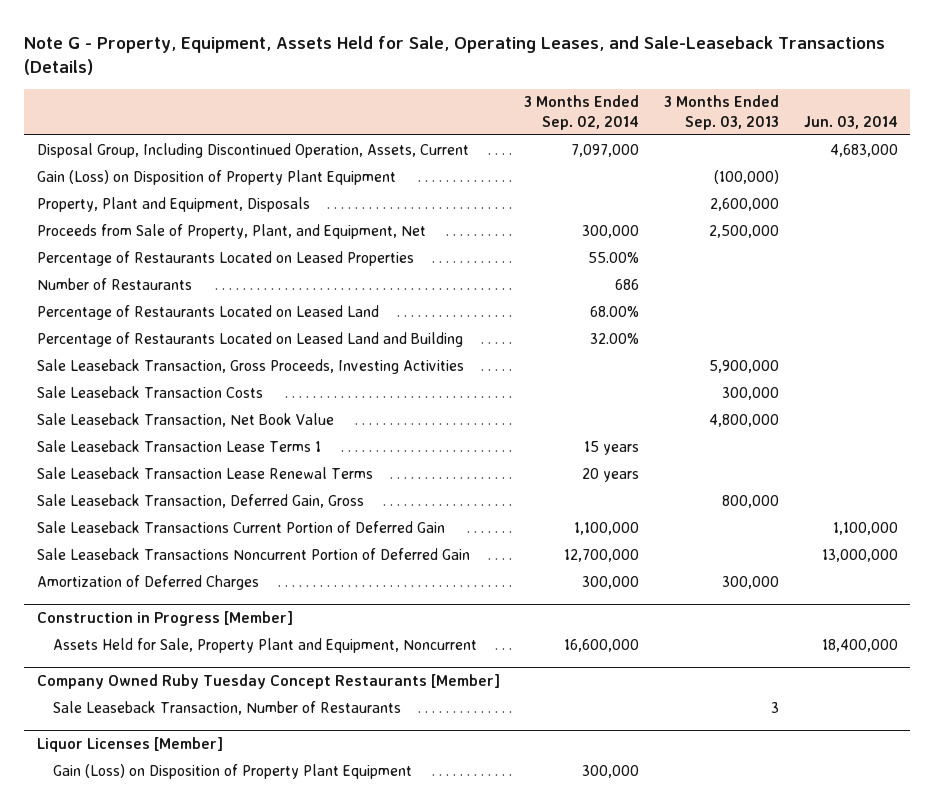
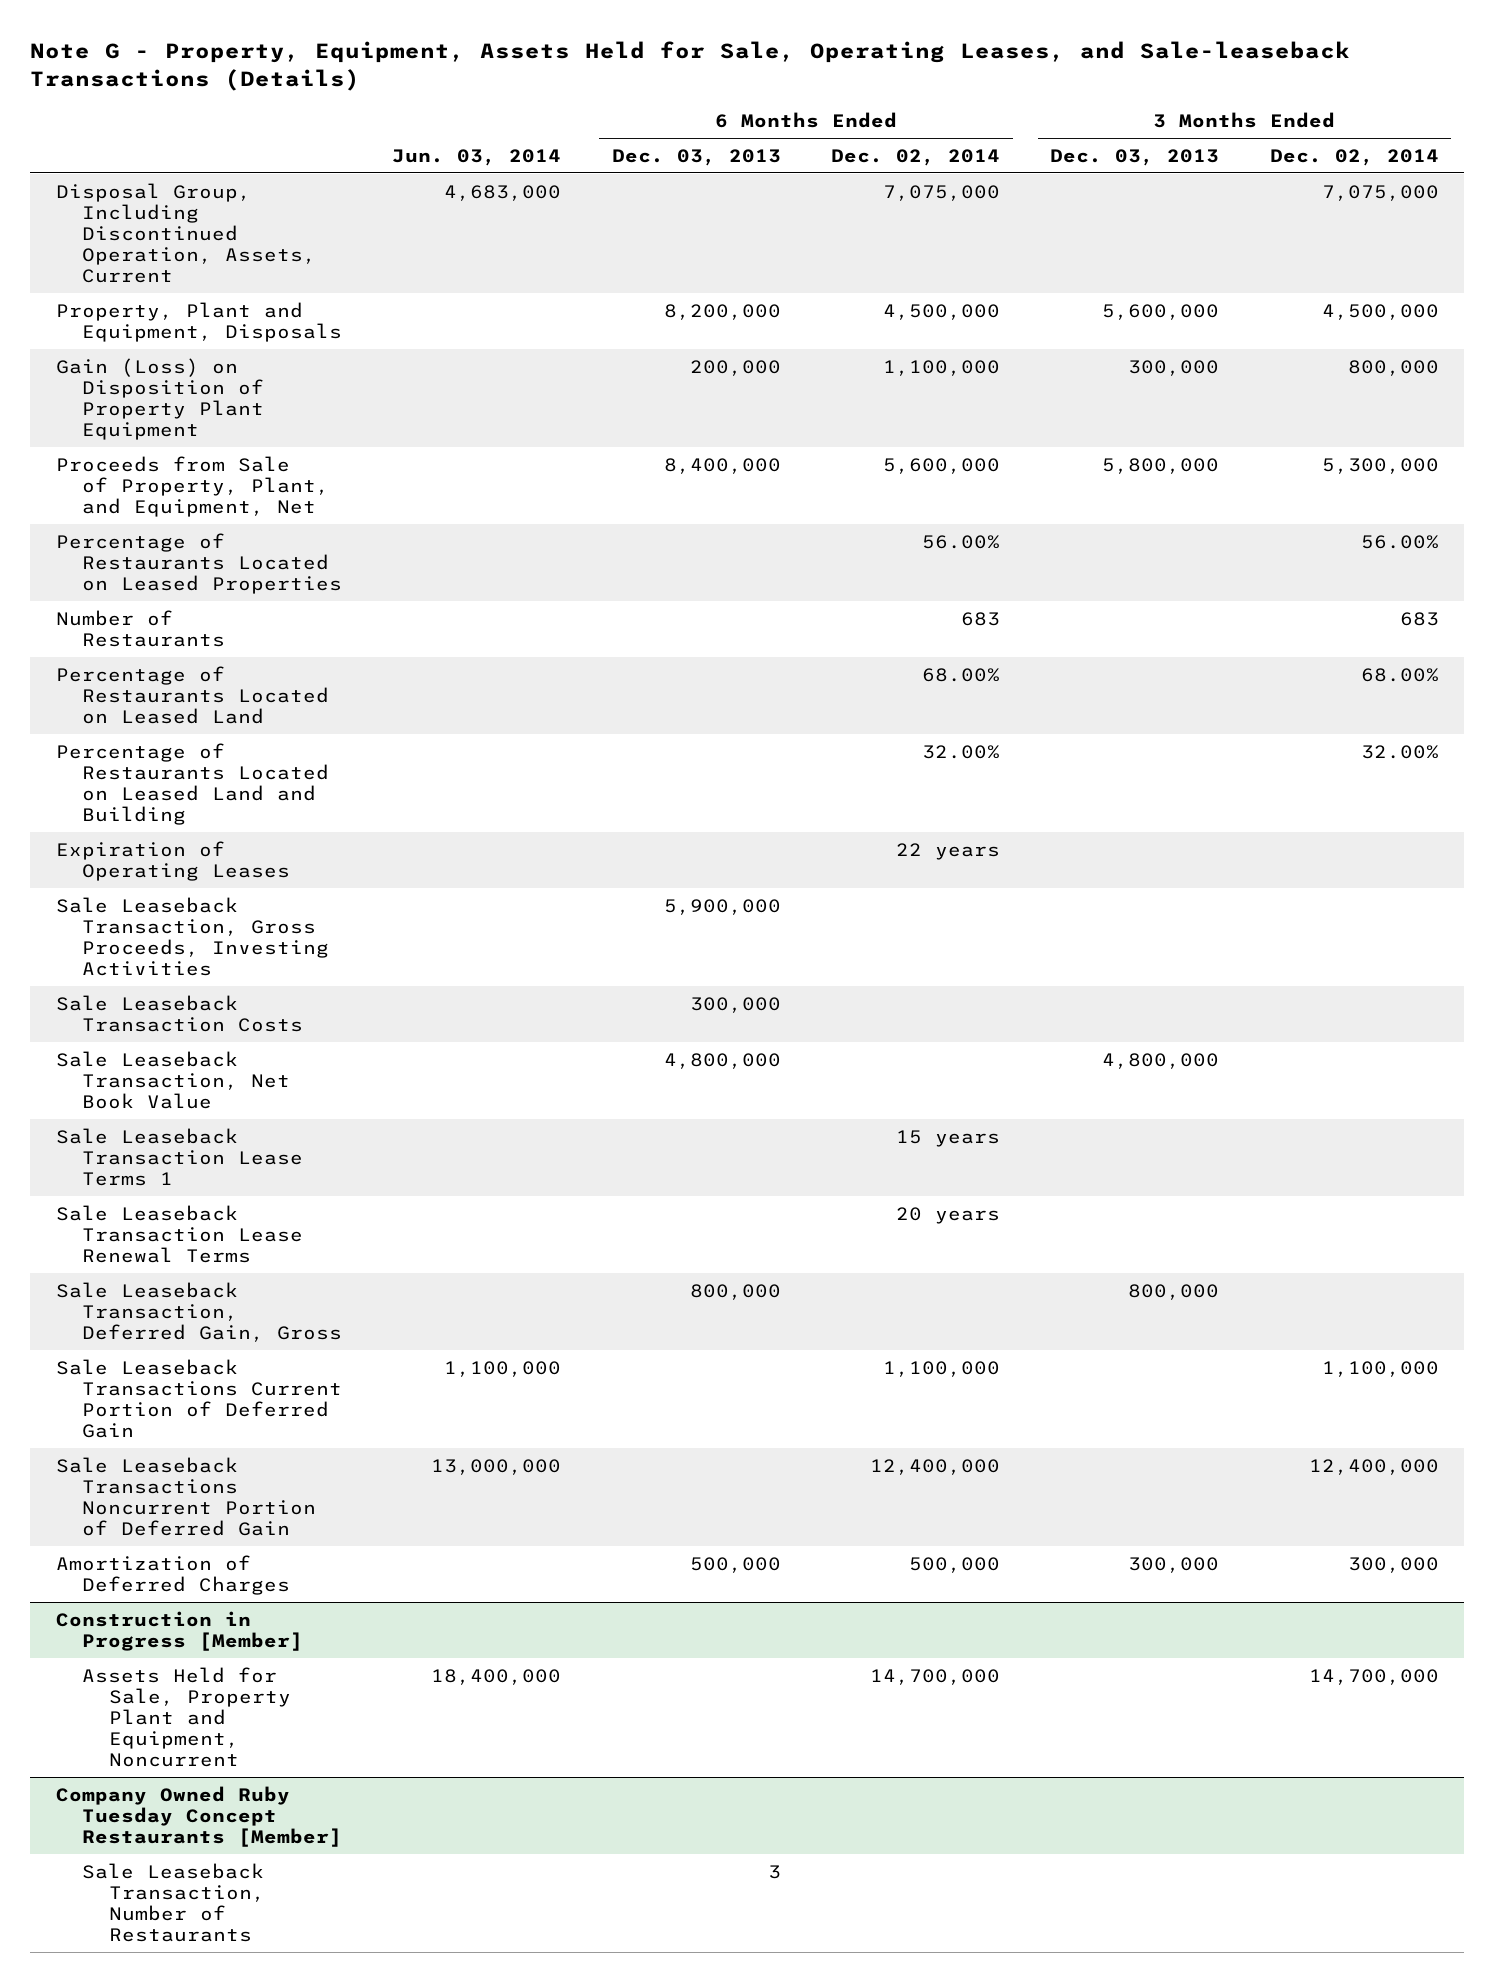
- Note G - Property, Equipment, Assets Held for Sale, Operating Leases, and Sale-Leaseback Transactions (Details)
+ Note G - Property, Equipment, Assets Held for Sale, Operating Leases, and Sale-leaseback Transactions (Details)
- | 3 Months Ended Sep. 02, 2014 | 3 Months Ended Sep. 03, 2013 | Jun. 03, 2014
+ | Jun. 03, 2014 | 6 Months Ended Dec. 03, 2013 | 6 Months Ended Dec. 02, 2014 | 3 Months Ended Dec. 03, 2013 | 3 Months Ended Dec. 02, 2014
moved down: Gain (Loss) on Disposition of Property Plant Equipment | | 200,000 | 1,100,000 | 300,000 | 800,000
+ Expiration of Operating Leases | | | 22 years | |
- Liquor Licenses [Member]
- Gain (Loss) on Disposition of Property Plant Equipment | 300,000 | |

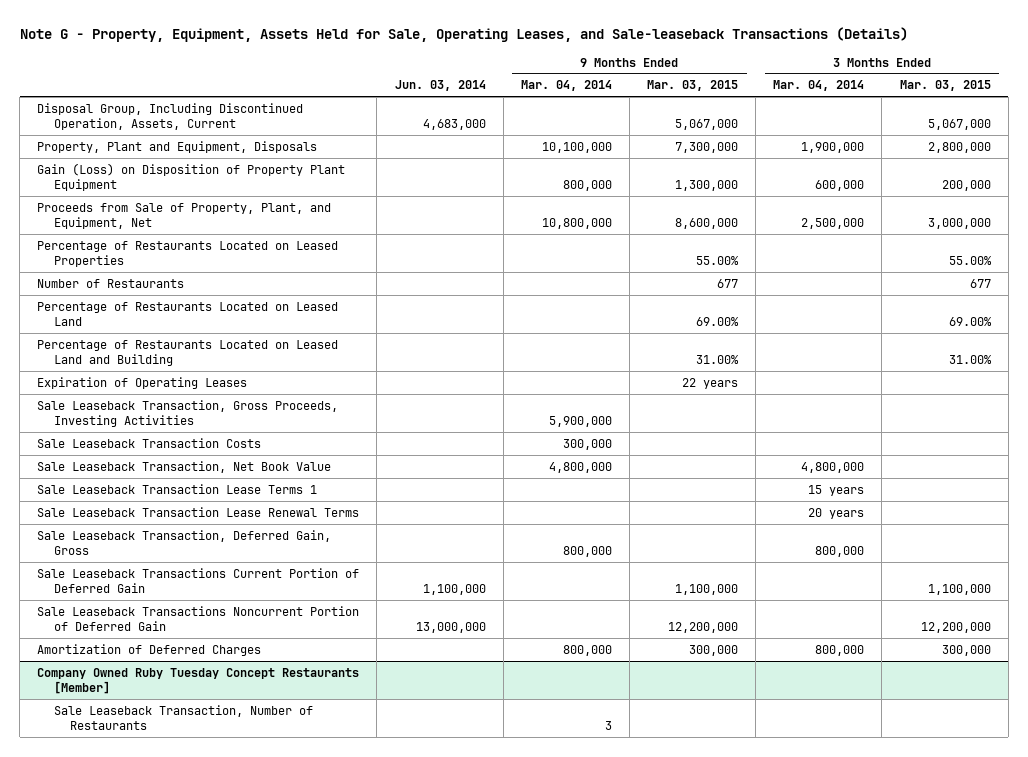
- | Jun. 03, 2014 | 6 Months Ended Dec. 03, 2013 | 6 Months Ended Dec. 02, 2014 | 3 Months Ended Dec. 03, 2013 | 3 Months Ended Dec. 02, 2014
+ | Jun. 03, 2014 | 9 Months Ended Mar. 04, 2014 | 9 Months Ended Mar. 03, 2015 | 3 Months Ended Mar. 04, 2014 | 3 Months Ended Mar. 03, 2015
- Construction in Progress [Member]
- Assets Held for Sale, Property Plant and Equipment, Noncurrent | 18,400,000 | | 14,700,000 | | 14,700,000

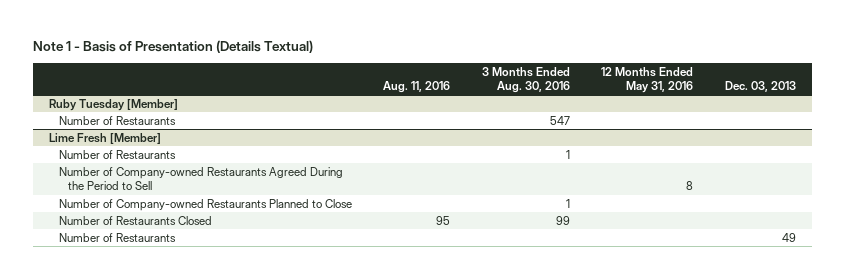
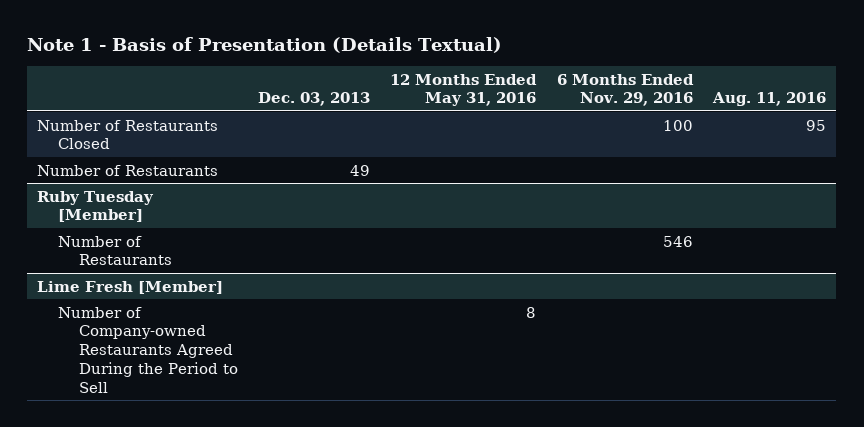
- | Aug. 11, 2016 | 3 Months Ended Aug. 30, 2016 | 12 Months Ended May 31, 2016 | Dec. 03, 2013
+ | Dec. 03, 2013 | 12 Months Ended May 31, 2016 | 6 Months Ended Nov. 29, 2016 | Aug. 11, 2016
+ Number of Restaurants Closed | | | 100 | 95
+ Number of Restaurants | 49 | | |
@ Lime Fresh [Member]
- Number of Restaurants | | 1 | |
- Number of Company-owned Restaurants Planned to Close | | 1 | |
- Number of Restaurants Closed | 95 | 99 | |
- Number of Restaurants | | | | 49

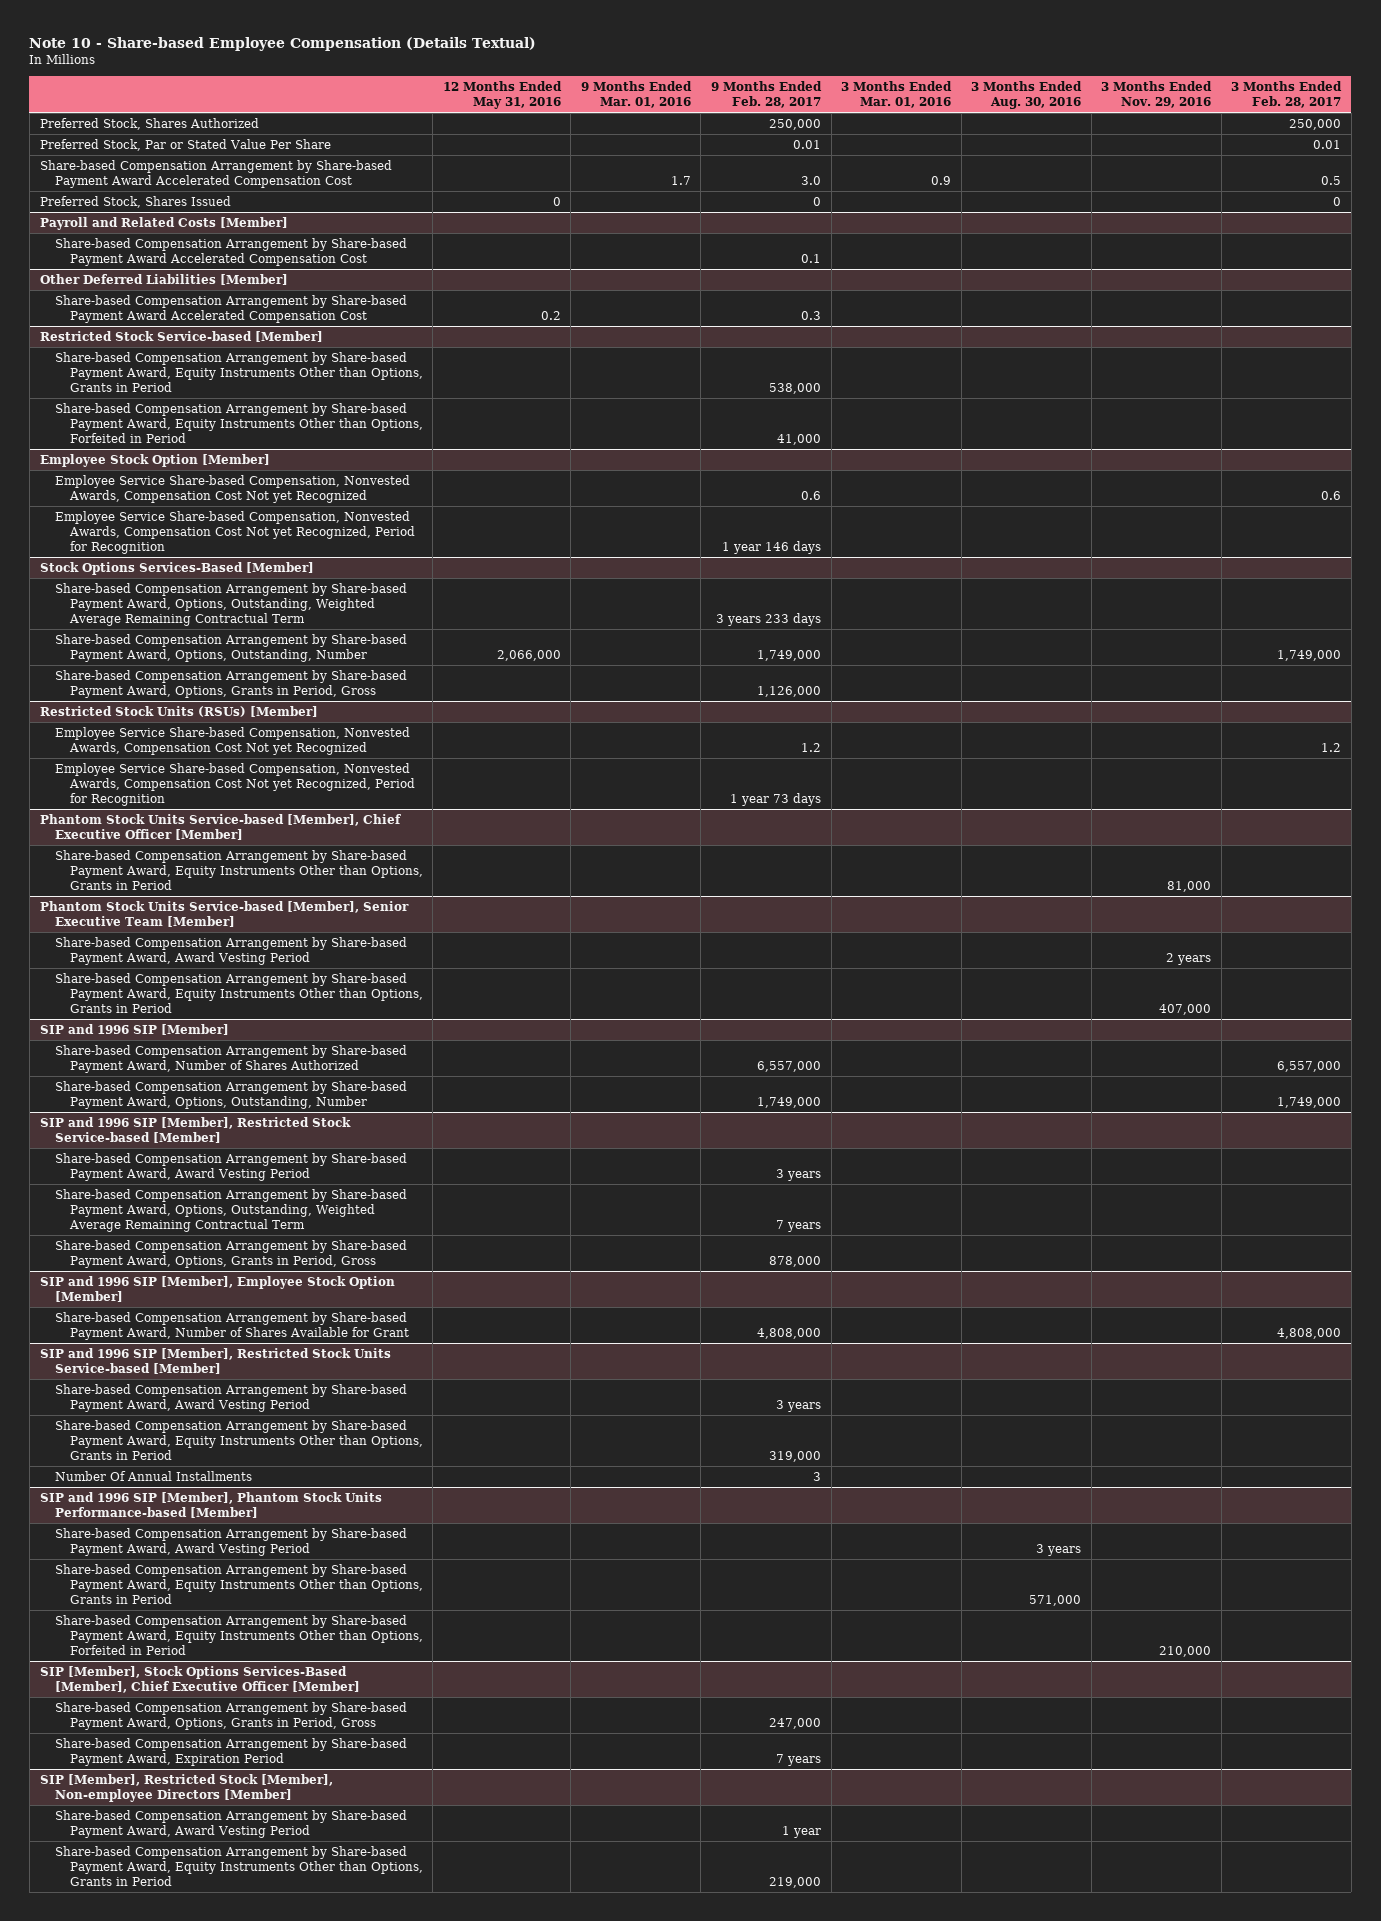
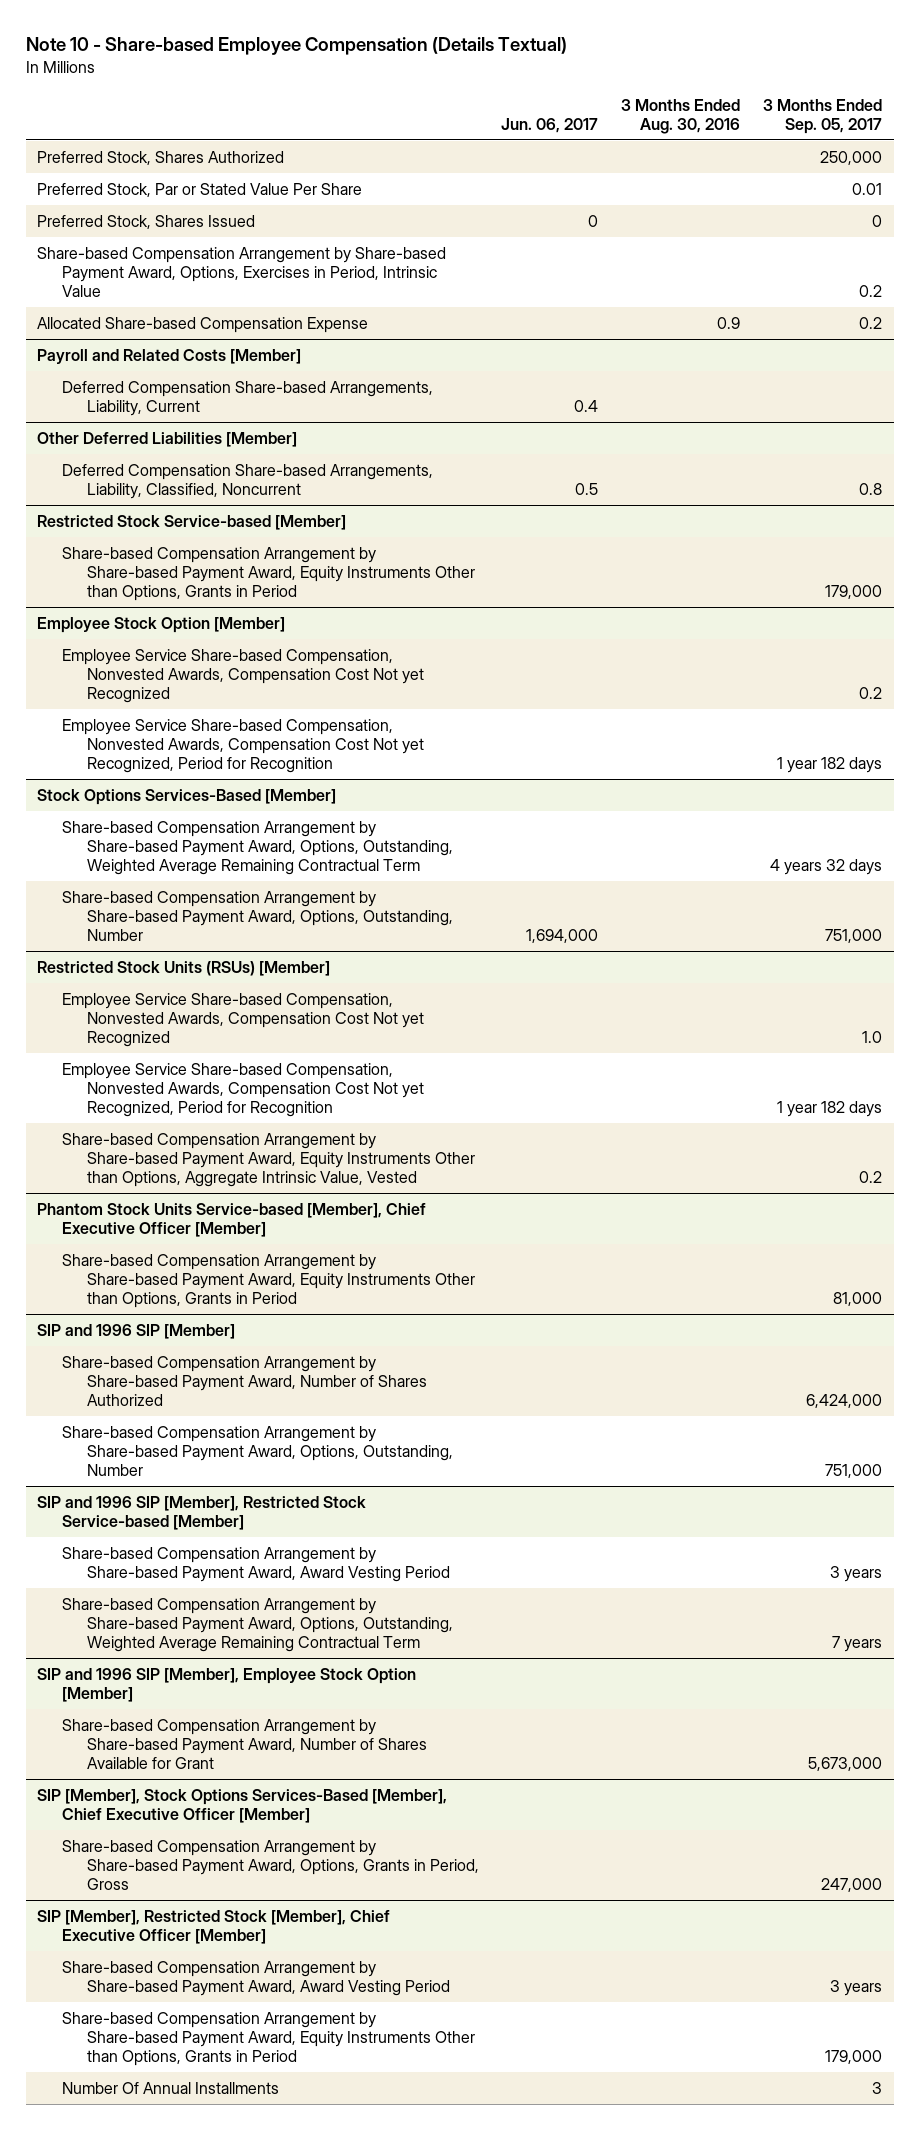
- | 12 Months Ended May 31, 2016 | 9 Months Ended Mar. 01, 2016 | 9 Months Ended Feb. 28, 2017 | 3 Months Ended Mar. 01, 2016 | 3 Months Ended Aug. 30, 2016 | 3 Months Ended Nov. 29, 2016 | 3 Months Ended Feb. 28, 2017
+ | Jun. 06, 2017 | 3 Months Ended Aug. 30, 2016 | 3 Months Ended Sep. 05, 2017
- Share-based Compensation Arrangement by Share-based Payment Award Accelerated Compensation Cost | | 1.7 | 3.0 | 0.9 | | | 0.5
+ Share-based Compensation Arrangement by Share-based Payment Award, Options, Exercises in Period, Intrinsic Value | | | 0.2
+ Allocated Share-based Compensation Expense | | 0.9 | 0.2
@ Payroll and Related Costs [Member]
- Share-based Compensation Arrangement by Share-based Payment Award Accelerated Compensation Cost | | | 0.1 | | | |
+ Deferred Compensation Share-based Arrangements, Liability, Current | 0.4 | |
@ Other Deferred Liabilities [Member]
- Share-based Compensation Arrangement by Share-based Payment Award Accelerated Compensation Cost | 0.2 | | 0.3 | | | |
+ Deferred Compensation Share-based Arrangements, Liability, Classified, Noncurrent | 0.5 | | 0.8
@ Restricted Stock Service-based [Member]
- Share-based Compensation Arrangement by Share-based Payment Award, Equity Instruments Other than Options, Forfeited in Period | | | 41,000 | | | |
@ Stock Options Services-Based [Member]
- Share-based Compensation Arrangement by Share-based Payment Award, Options, Grants in Period, Gross | | | 1,126,000 | | | |
@ Restricted Stock Units (RSUs) [Member]
+ Share-based Compensation Arrangement by Share-based Payment Award, Equity Instruments Other than Options, Aggregate Intrinsic Value, Vested | | | 0.2
- Phantom Stock Units Service-based [Member], Senior Executive Team [Member]
- Share-based Compensation Arrangement by Share-based Payment Award, Award Vesting Period | | | | | | 2 years |
- Share-based Compensation Arrangement by Share-based Payment Award, Equity Instruments Other than Options, Grants in Period | | | | | | 407,000 |
@ SIP and 1996 SIP [Member], Restricted Stock Service-based [Member]
- Share-based Compensation Arrangement by Share-based Payment Award, Options, Grants in Period, Gross | | | 878,000 | | | |
- SIP and 1996 SIP [Member], Restricted Stock Units Service-based [Member]
- Share-based Compensation Arrangement by Share-based Payment Award, Award Vesting Period | | | 3 years | | | |
- Share-based Compensation Arrangement by Share-based Payment Award, Equity Instruments Other than Options, Grants in Period | | | 319,000 | | | |
- Number Of Annual Installments | | | 3 | | | |
- SIP and 1996 SIP [Member], Phantom Stock Units Performance-based [Member]
- Share-based Compensation Arrangement by Share-based Payment Award, Award Vesting Period | | | | | 3 years | |
- Share-based Compensation Arrangement by Share-based Payment Award, Equity Instruments Other than Options, Grants in Period | | | | | 571,000 | |
- Share-based Compensation Arrangement by Share-based Payment Award, Equity Instruments Other than Options, Forfeited in Period | | | | | | 210,000 |
@ SIP [Member], Stock Options Services-Based [Member], Chief Executive Officer [Member]
- Share-based Compensation Arrangement by Share-based Payment Award, Expiration Period | | | 7 years | | | |
- SIP [Member], Restricted Stock [Member], Non-employee Directors [Member]
- Share-based Compensation Arrangement by Share-based Payment Award, Award Vesting Period | | | 1 year | | | |
- Share-based Compensation Arrangement by Share-based Payment Award, Equity Instruments Other than Options, Grants in Period | | | 219,000 | | | |
+ SIP [Member], Restricted Stock [Member], Chief Executive Officer [Member]
+ Share-based Compensation Arrangement by Share-based Payment Award, Award Vesting Period | | | 3 years
+ Share-based Compensation Arrangement by Share-based Payment Award, Equity Instruments Other than Options, Grants in Period | | | 179,000
+ Number Of Annual Installments | | | 3

